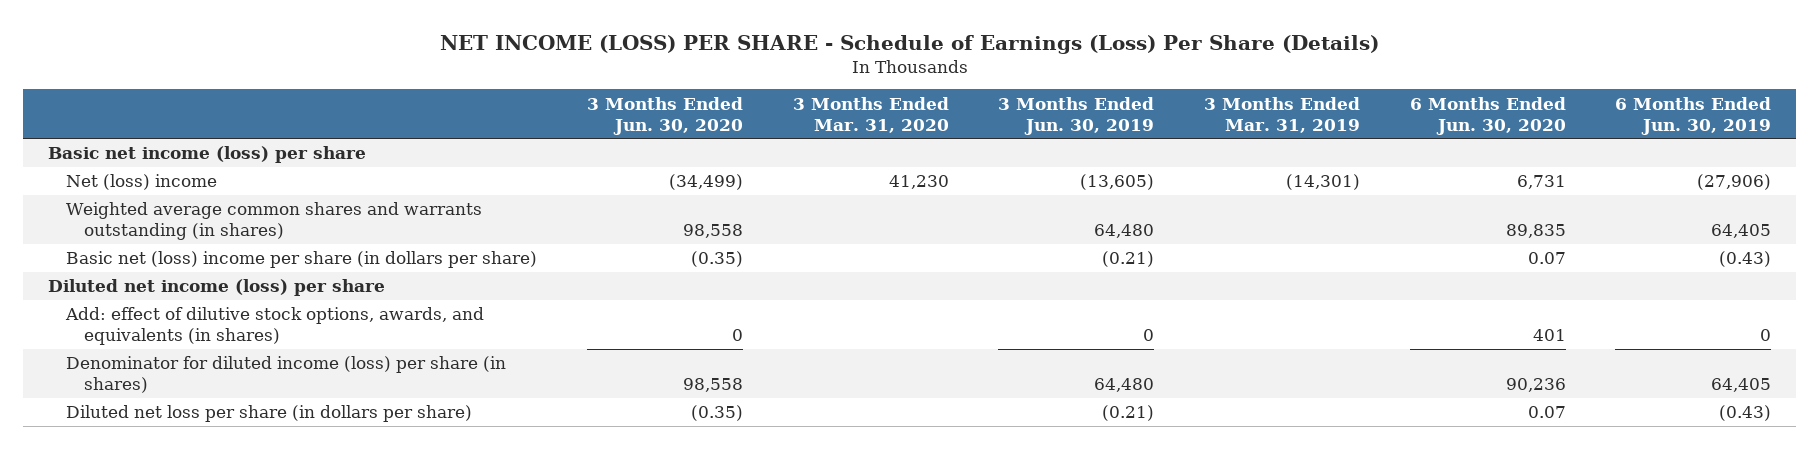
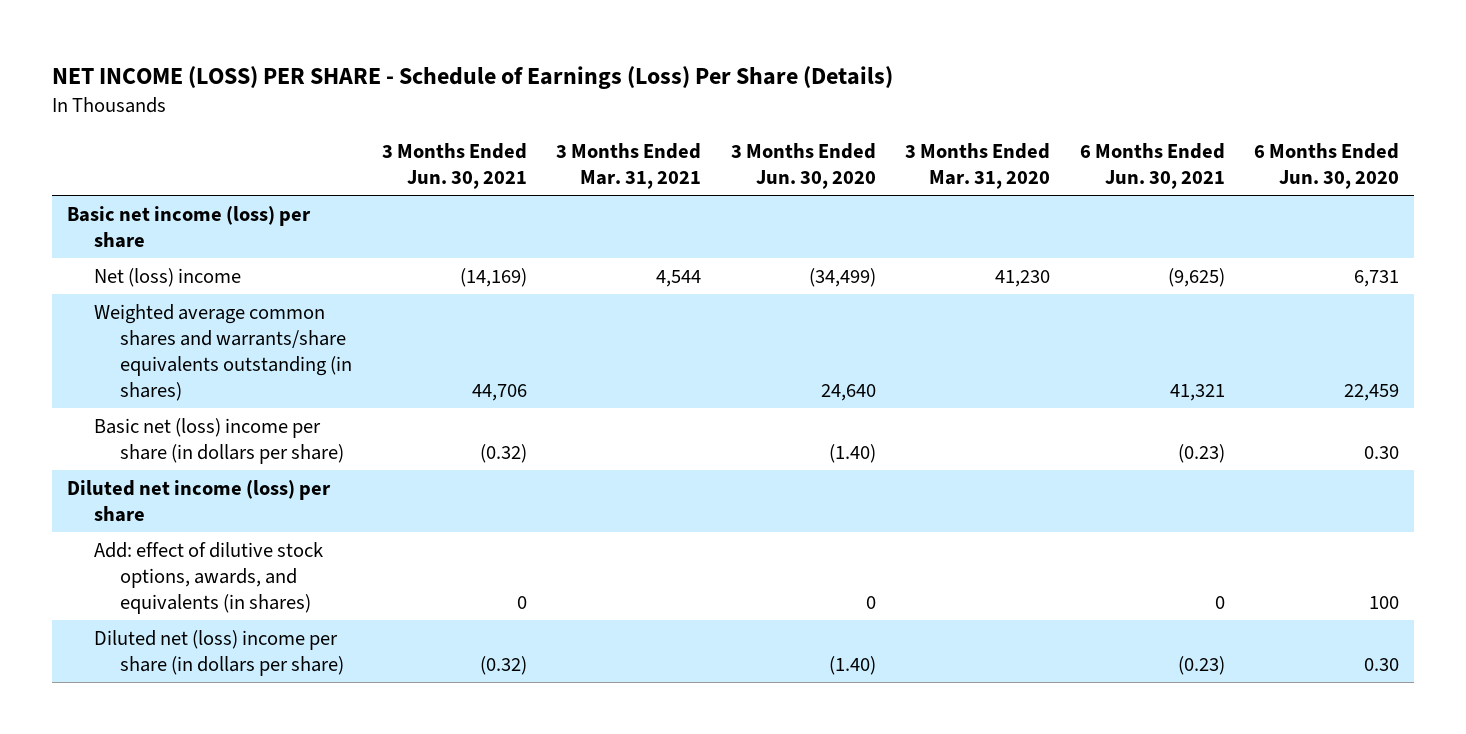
- | 3 Months Ended Jun. 30, 2020 | 3 Months Ended Mar. 31, 2020 | 3 Months Ended Jun. 30, 2019 | 3 Months Ended Mar. 31, 2019 | 6 Months Ended Jun. 30, 2020 | 6 Months Ended Jun. 30, 2019
+ | 3 Months Ended Jun. 30, 2021 | 3 Months Ended Mar. 31, 2021 | 3 Months Ended Jun. 30, 2020 | 3 Months Ended Mar. 31, 2020 | 6 Months Ended Jun. 30, 2021 | 6 Months Ended Jun. 30, 2020
- Weighted average common shares and warrants outstanding (in shares) | 98,558 | | 64,480 | | 89,835 | 64,405
- Basic net (loss) income per share (in dollars per share) | (0.35) | | (0.21) | | 0.07 | (0.43)
+ Weighted average common shares and warrants/share equivalents outstanding (in shares) | 44,706 | | 24,640 | | 41,321 | 22,459
+ Basic net (loss) income per share (in dollars per share) | (0.32) | | (1.40) | | (0.23) | 0.30
- Add: effect of dilutive stock options, awards, and equivalents (in shares) | 0 | | 0 | | 401 | 0
- Denominator for diluted income (loss) per share (in shares) | 98,558 | | 64,480 | | 90,236 | 64,405
- Diluted net loss per share (in dollars per share) | (0.35) | | (0.21) | | 0.07 | (0.43)
+ Add: effect of dilutive stock options, awards, and equivalents (in shares) | 0 | | 0 | | 0 | 100
+ Diluted net (loss) income per share (in dollars per share) | (0.32) | | (1.40) | | (0.23) | 0.30

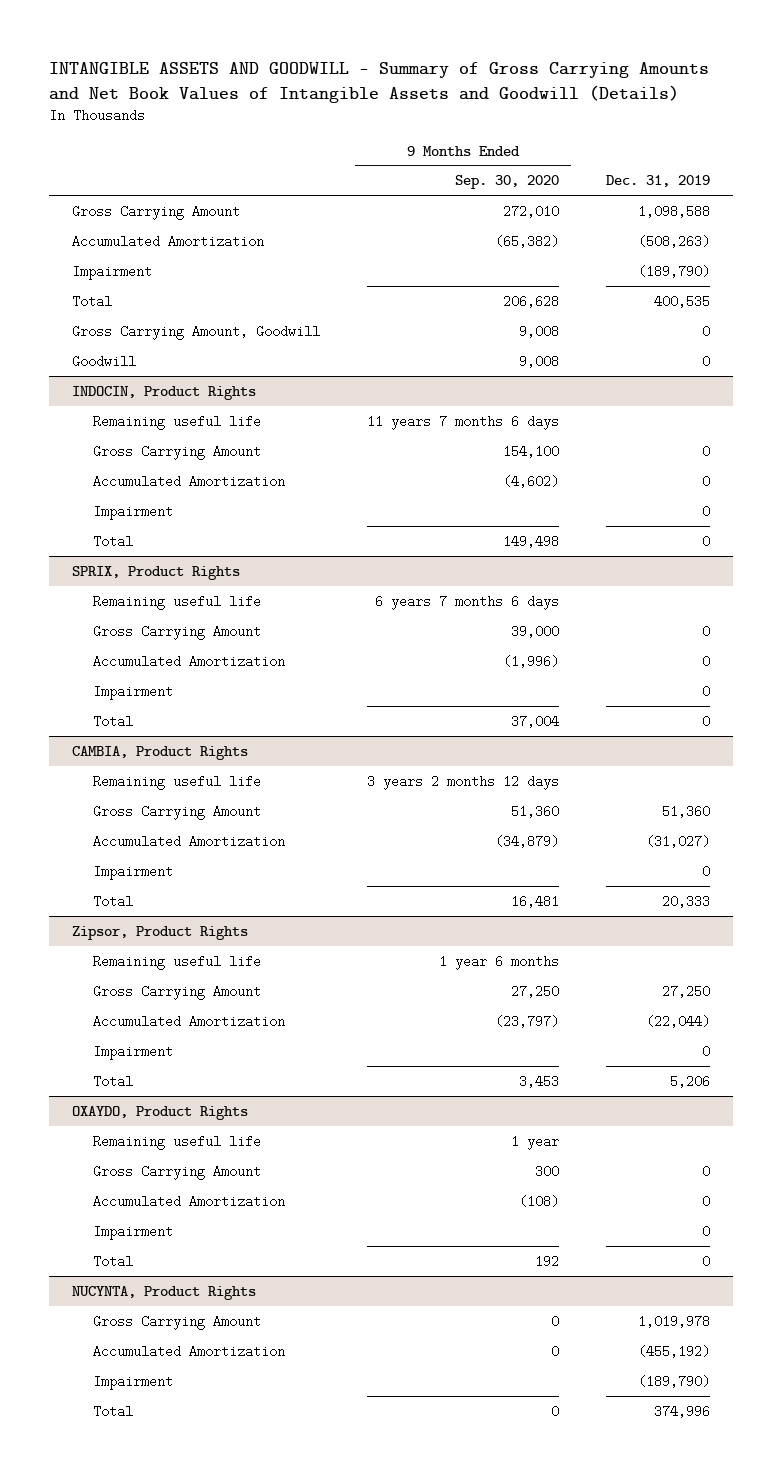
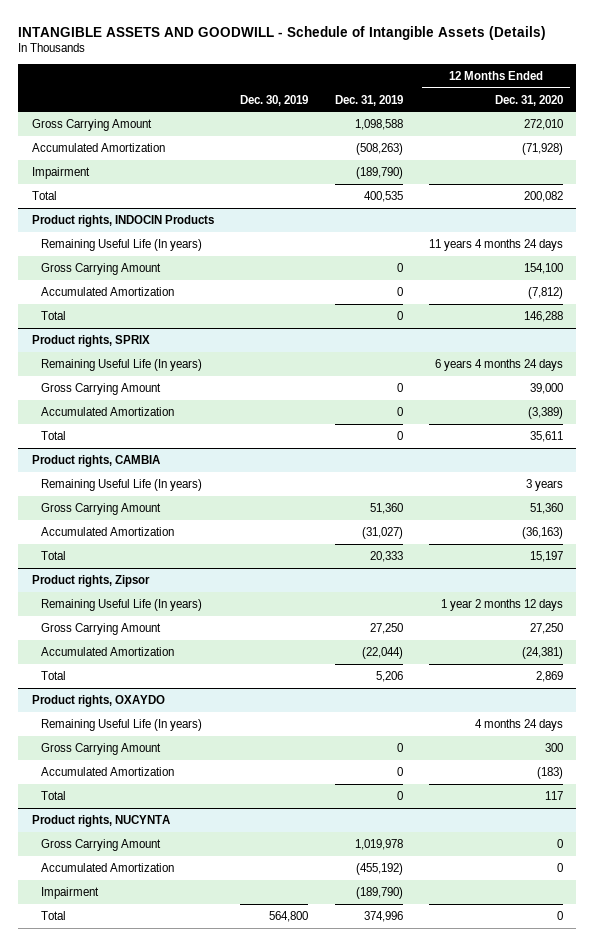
- INTANGIBLE ASSETS AND GOODWILL - Summary of Gross Carrying Amounts and Net Book Values of Intangible Assets and Goodwill (Details)
+ INTANGIBLE ASSETS AND GOODWILL - Schedule of Intangible Assets (Details)
- | 9 Months Ended Sep. 30, 2020 | Dec. 31, 2019
+ | Dec. 30, 2019 | Dec. 31, 2019 | 12 Months Ended Dec. 31, 2020
- Gross Carrying Amount, Goodwill | 9,008 | 0
- Goodwill | 9,008 | 0
- INDOCIN, Product Rights
- Remaining useful life | 11 years 7 months 6 days |
+ Product rights, INDOCIN Products
+ Remaining Useful Life (In years) | | | 11 years 4 months 24 days
- Impairment | | 0
- SPRIX, Product Rights
- Remaining useful life | 6 years 7 months 6 days |
+ Product rights, SPRIX
+ Remaining Useful Life (In years) | | | 6 years 4 months 24 days
- Impairment | | 0
- CAMBIA, Product Rights
- Remaining useful life | 3 years 2 months 12 days |
+ Product rights, CAMBIA
+ Remaining Useful Life (In years) | | | 3 years
- Impairment | | 0
- Zipsor, Product Rights
- Remaining useful life | 1 year 6 months |
+ Product rights, Zipsor
+ Remaining Useful Life (In years) | | | 1 year 2 months 12 days
- Impairment | | 0
- OXAYDO, Product Rights
- Remaining useful life | 1 year |
+ Product rights, OXAYDO
+ Remaining Useful Life (In years) | | | 4 months 24 days
- Impairment | | 0
- NUCYNTA, Product Rights
+ Product rights, NUCYNTA

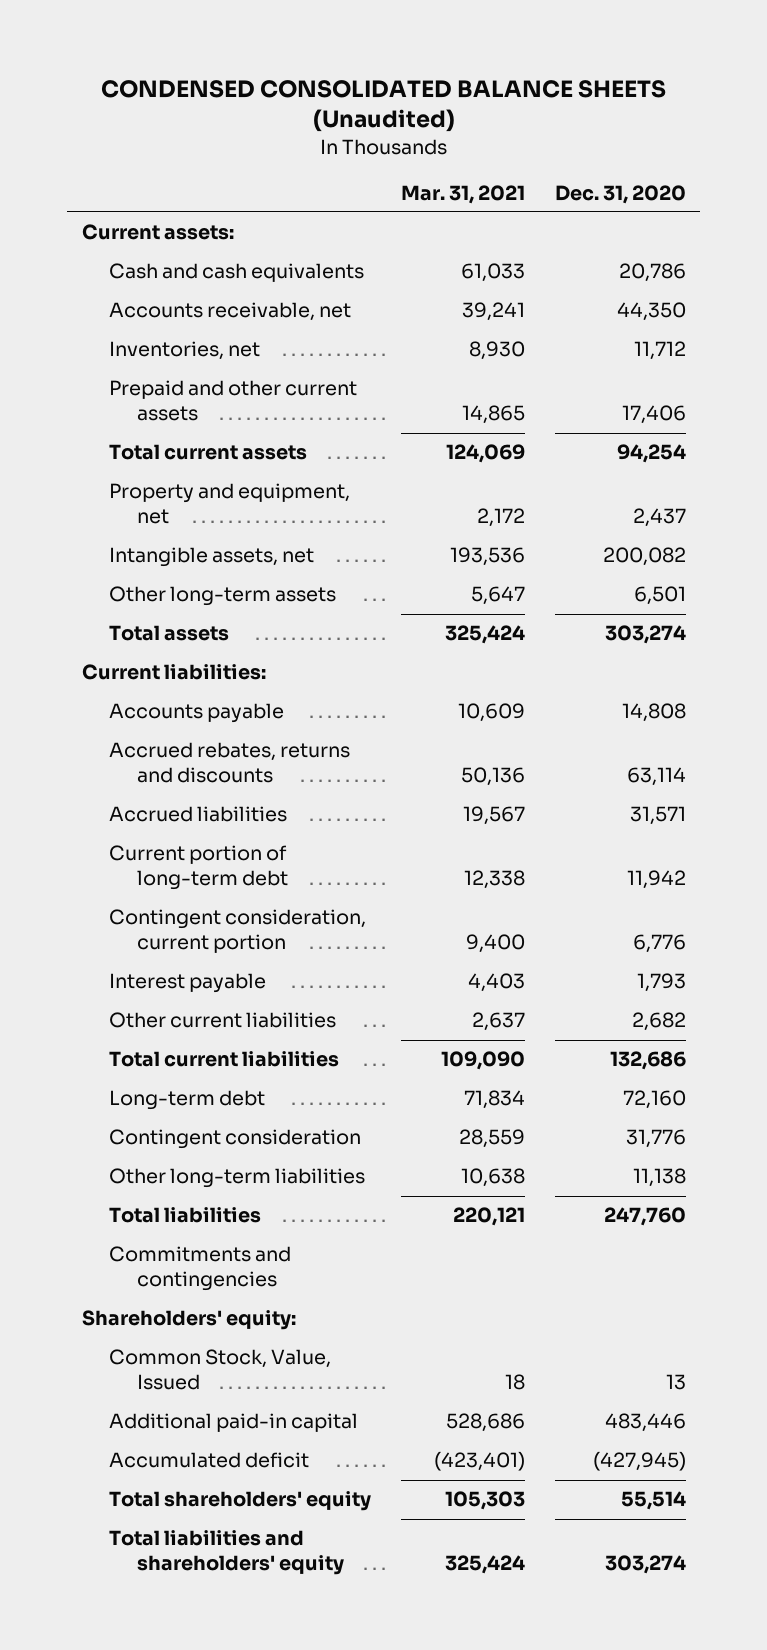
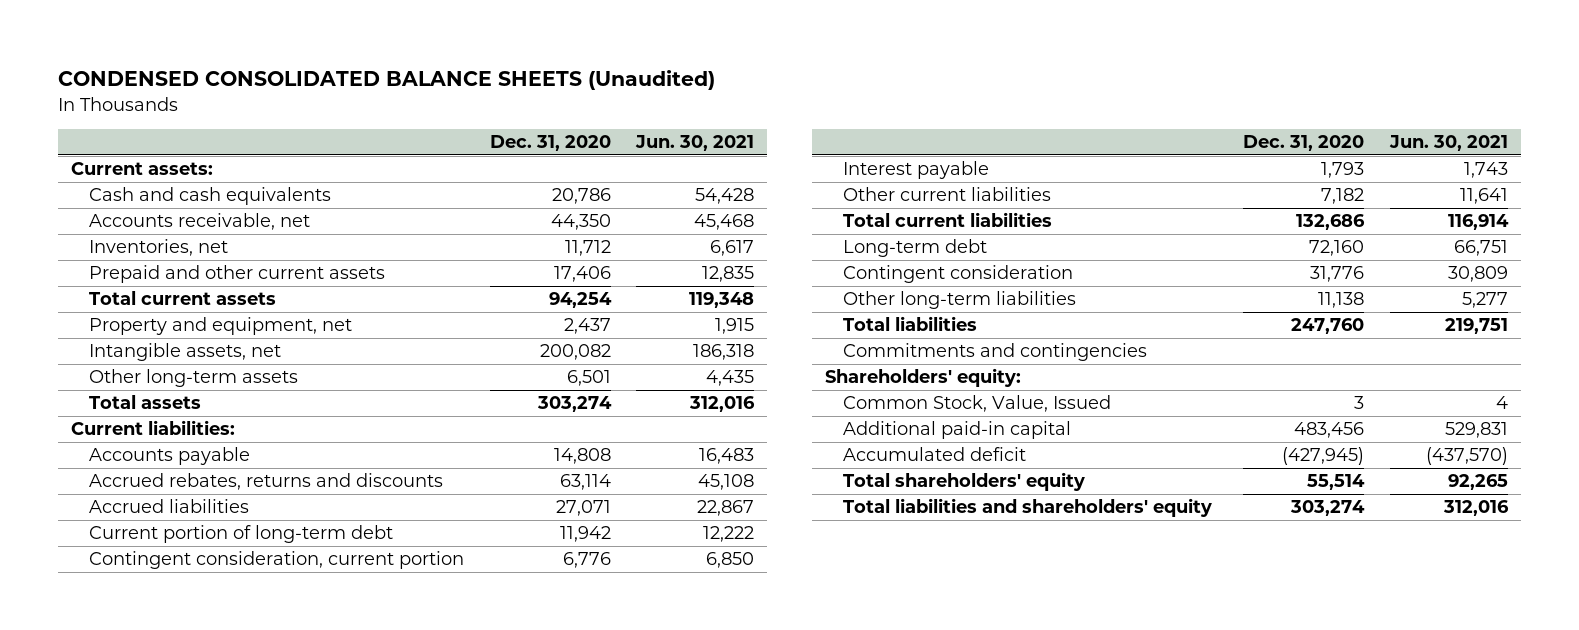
- | Mar. 31, 2021 | Dec. 31, 2020
+ | Dec. 31, 2020 | Jun. 30, 2021
- Accrued liabilities | 19,567 | 31,571
+ Accrued liabilities | 27,071 | 22,867
- Other current liabilities | 2,637 | 2,682
+ Other current liabilities | 7,182 | 11,641
- Common Stock, Value, Issued | 18 | 13
- Additional paid-in capital | 528,686 | 483,446
+ Common Stock, Value, Issued | 3 | 4
+ Additional paid-in capital | 483,456 | 529,831

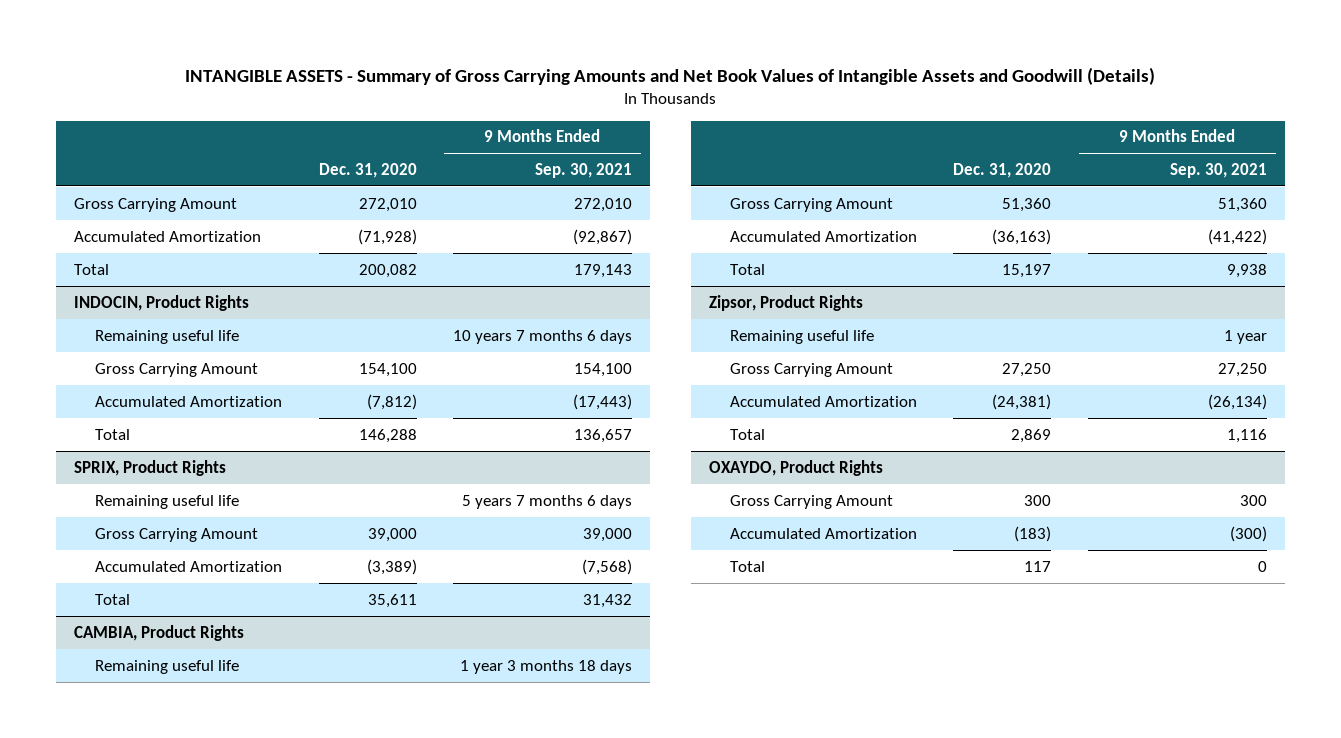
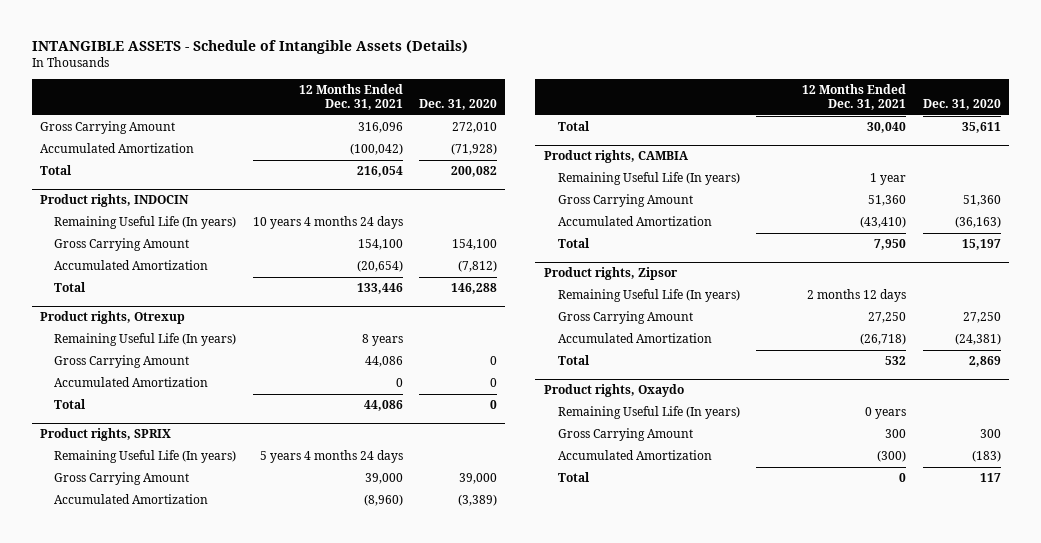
- INTANGIBLE ASSETS - Summary of Gross Carrying Amounts and Net Book Values of Intangible Assets and Goodwill (Details)
+ INTANGIBLE ASSETS - Schedule of Intangible Assets (Details)
- | Dec. 31, 2020 | 9 Months Ended Sep. 30, 2021
+ | 12 Months Ended Dec. 31, 2021 | Dec. 31, 2020
- INDOCIN, Product Rights
- Remaining useful life | | 10 years 7 months 6 days
+ Product rights, INDOCIN
+ Remaining Useful Life (In years) | 10 years 4 months 24 days |
- SPRIX, Product Rights
- Remaining useful life | | 5 years 7 months 6 days
+ Product rights, Otrexup
+ Remaining Useful Life (In years) | 8 years |
+ Gross Carrying Amount | 44,086 | 0
+ Accumulated Amortization | 0 | 0
+ Total | 44,086 | 0
+ Product rights, SPRIX
+ Remaining Useful Life (In years) | 5 years 4 months 24 days |
- CAMBIA, Product Rights
- Remaining useful life | | 1 year 3 months 18 days
+ Product rights, CAMBIA
+ Remaining Useful Life (In years) | 1 year |
- Zipsor, Product Rights
- Remaining useful life | | 1 year
+ Product rights, Zipsor
+ Remaining Useful Life (In years) | 2 months 12 days |
- OXAYDO, Product Rights
+ Product rights, Oxaydo
+ Remaining Useful Life (In years) | 0 years |

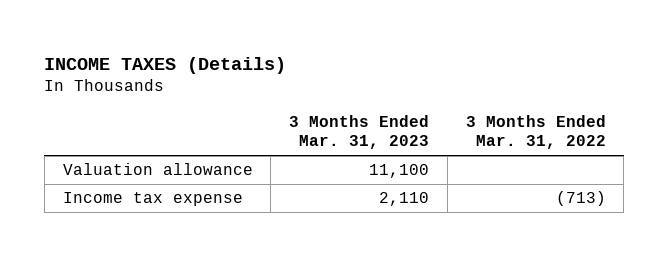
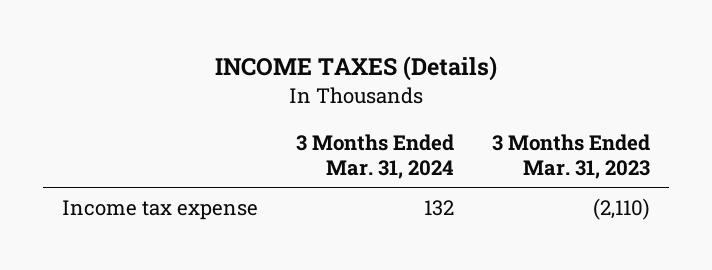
- | 3 Months Ended Mar. 31, 2023 | 3 Months Ended Mar. 31, 2022
+ | 3 Months Ended Mar. 31, 2024 | 3 Months Ended Mar. 31, 2023
- Valuation allowance | 11,100 |
- Income tax expense | 2,110 | (713)
+ Income tax expense | 132 | (2,110)

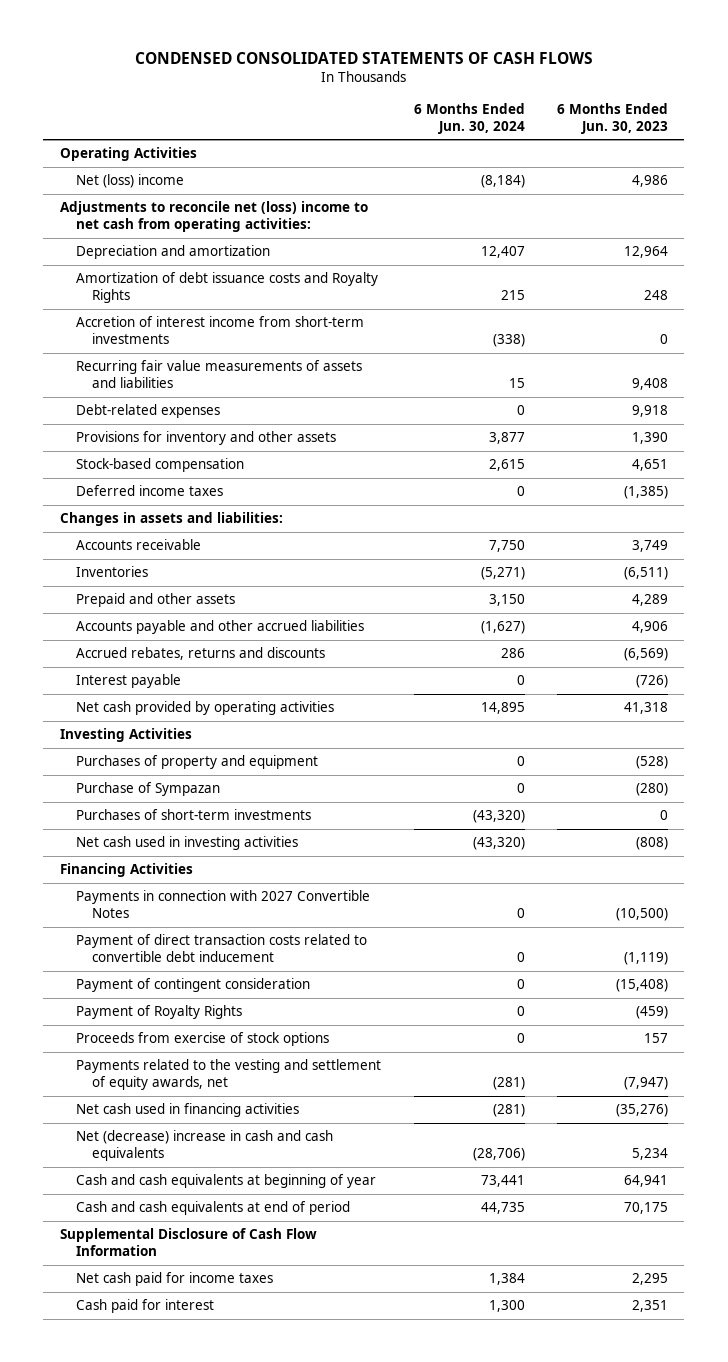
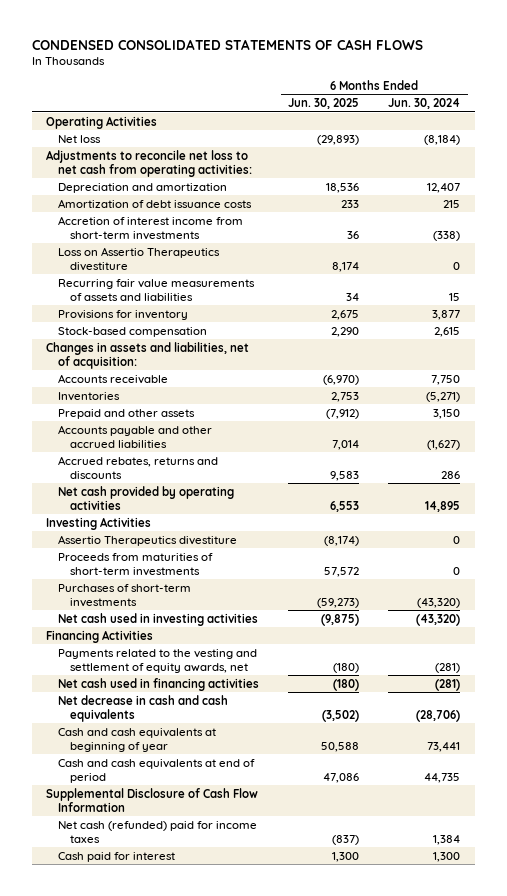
- | 6 Months Ended Jun. 30, 2024 | 6 Months Ended Jun. 30, 2023
+ | 6 Months Ended Jun. 30, 2025 | 6 Months Ended Jun. 30, 2024
- Net (loss) income | (8,184) | 4,986
- Adjustments to reconcile net (loss) income to net cash from operating activities:
+ Net loss | (29,893) | (8,184)
+ Adjustments to reconcile net loss to net cash from operating activities:
- Amortization of debt issuance costs and Royalty Rights | 215 | 248
+ Amortization of debt issuance costs | 233 | 215
+ Loss on Assertio Therapeutics divestiture | 8,174 | 0
- Debt-related expenses | 0 | 9,918
- Provisions for inventory and other assets | 3,877 | 1,390
+ Provisions for inventory | 2,675 | 3,877
- Deferred income taxes | 0 | (1,385)
- Changes in assets and liabilities:
+ Changes in assets and liabilities, net of acquisition:
- Interest payable | 0 | (726)
- Purchases of property and equipment | 0 | (528)
- Purchase of Sympazan | 0 | (280)
+ Assertio Therapeutics divestiture | (8,174) | 0
+ Proceeds from maturities of short-term investments | 57,572 | 0
- Payments in connection with 2027 Convertible Notes | 0 | (10,500)
- Payment of direct transaction costs related to convertible debt inducement | 0 | (1,119)
- Payment of contingent consideration | 0 | (15,408)
- Payment of Royalty Rights | 0 | (459)
- Proceeds from exercise of stock options | 0 | 157
- Net (decrease) increase in cash and cash equivalents | (28,706) | 5,234
+ Net decrease in cash and cash equivalents | (3,502) | (28,706)
- Net cash paid for income taxes | 1,384 | 2,295
+ Net cash (refunded) paid for income taxes | (837) | 1,384

